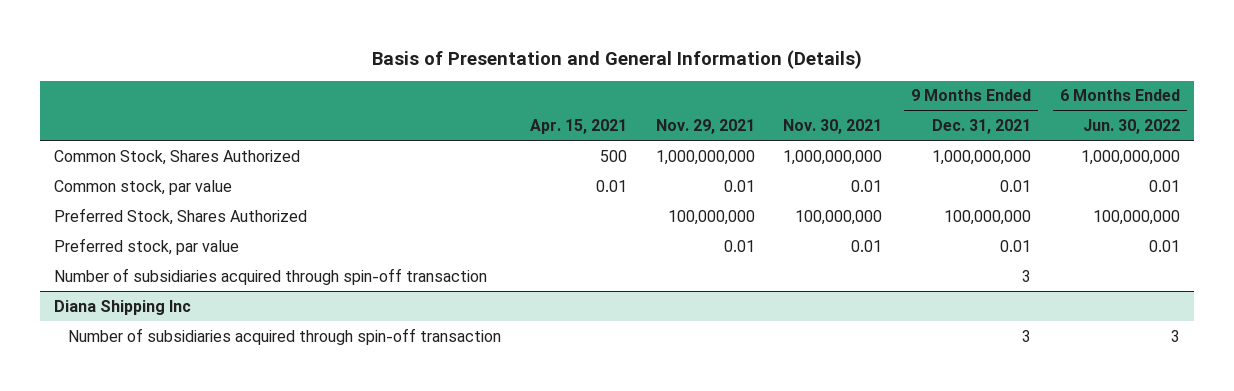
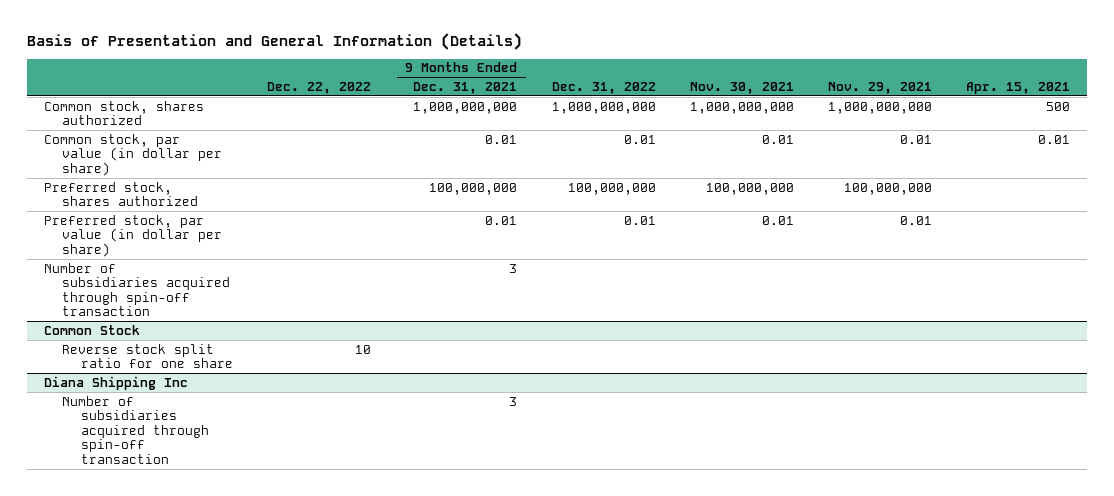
- | Apr. 15, 2021 | Nov. 29, 2021 | Nov. 30, 2021 | 9 Months Ended Dec. 31, 2021 | 6 Months Ended Jun. 30, 2022
+ | Dec. 22, 2022 | 9 Months Ended Dec. 31, 2021 | Dec. 31, 2022 | Nov. 30, 2021 | Nov. 29, 2021 | Apr. 15, 2021
- Common Stock, Shares Authorized | 500 | 1,000,000,000 | 1,000,000,000 | 1,000,000,000 | 1,000,000,000
- Common stock, par value | 0.01 | 0.01 | 0.01 | 0.01 | 0.01
- Preferred Stock, Shares Authorized | | 100,000,000 | 100,000,000 | 100,000,000 | 100,000,000
- Preferred stock, par value | | 0.01 | 0.01 | 0.01 | 0.01
+ Common stock, shares authorized | | 1,000,000,000 | 1,000,000,000 | 1,000,000,000 | 1,000,000,000 | 500
+ Common stock, par value (in dollar per share) | | 0.01 | 0.01 | 0.01 | 0.01 | 0.01
+ Preferred stock, shares authorized | | 100,000,000 | 100,000,000 | 100,000,000 | 100,000,000 |
+ Preferred stock, par value (in dollar per share) | | 0.01 | 0.01 | 0.01 | 0.01 |
+ Common Stock
+ Reverse stock split ratio for one share | 10 | | | | |

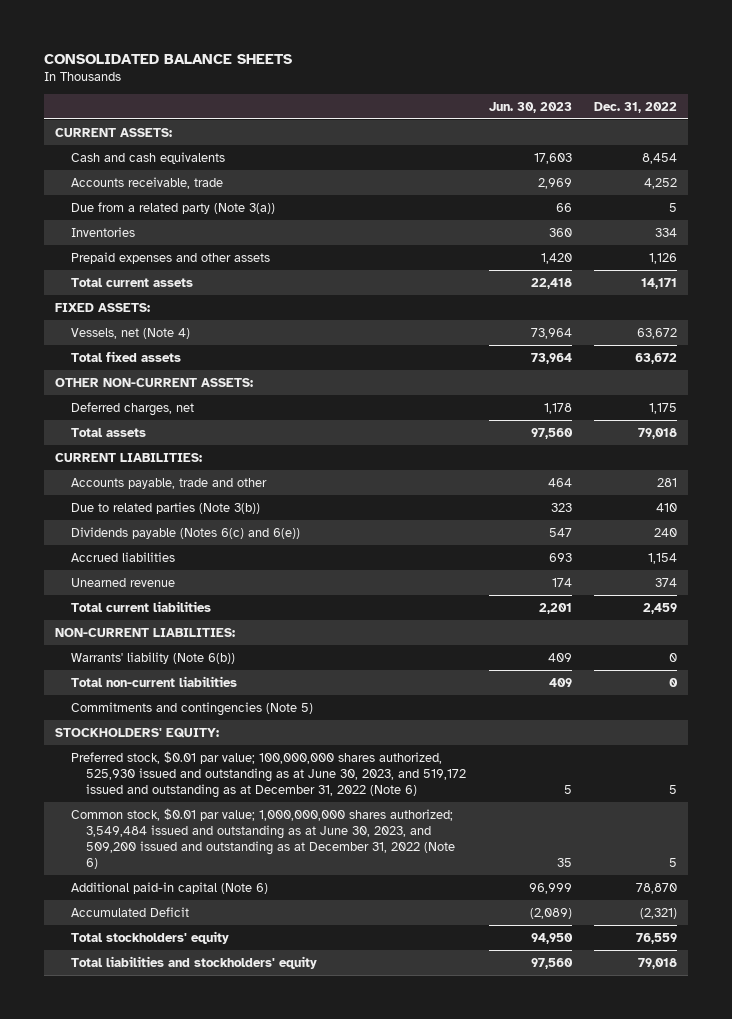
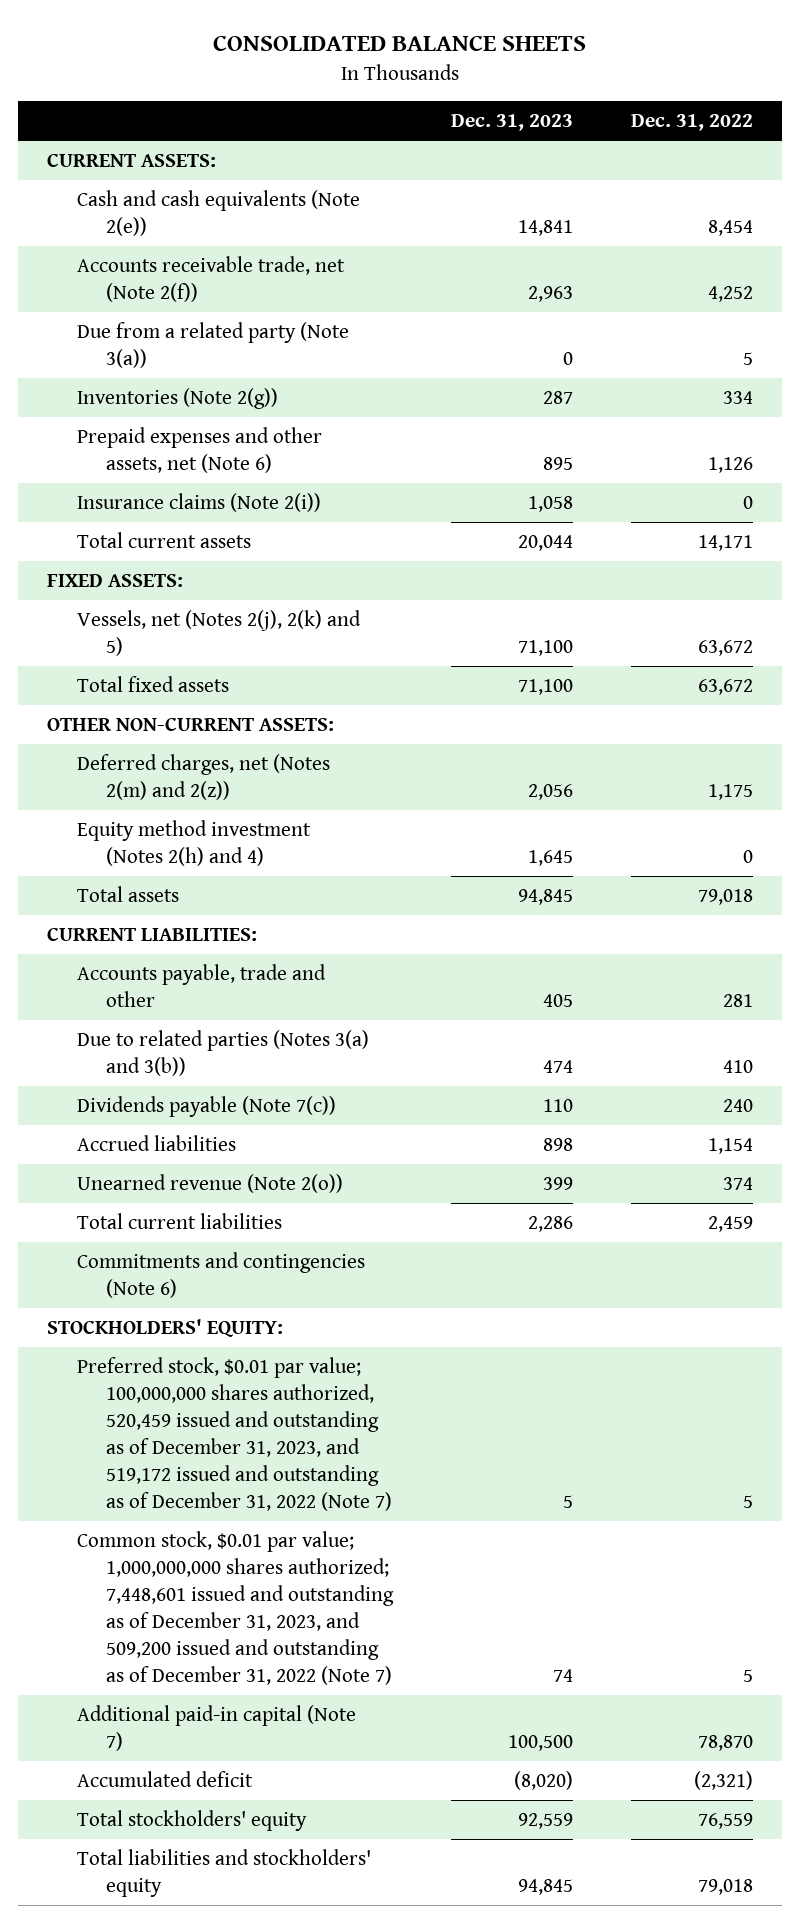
- | Jun. 30, 2023 | Dec. 31, 2022
+ | Dec. 31, 2023 | Dec. 31, 2022
- Cash and cash equivalents | 17,603 | 8,454
- Accounts receivable, trade | 2,969 | 4,252
+ Cash and cash equivalents (Note 2(e)) | 14,841 | 8,454
+ Accounts receivable trade, net (Note 2(f)) | 2,963 | 4,252
- Inventories | 360 | 334
- Prepaid expenses and other assets | 1,420 | 1,126
+ Inventories (Note 2(g)) | 287 | 334
+ Prepaid expenses and other assets, net (Note 6) | 895 | 1,126
+ Insurance claims (Note 2(i)) | 1,058 | 0
- Vessels, net (Note 4) | 73,964 | 63,672
+ Vessels, net (Notes 2(j), 2(k) and 5) | 71,100 | 63,672
- Deferred charges, net | 1,178 | 1,175
+ Deferred charges, net (Notes 2(m) and 2(z)) | 2,056 | 1,175
+ Equity method investment (Notes 2(h) and 4) | 1,645 | 0
- Due to related parties (Note 3(b)) | 323 | 410
- Dividends payable (Notes 6(c) and 6(e)) | 547 | 240
+ Due to related parties (Notes 3(a) and 3(b)) | 474 | 410
+ Dividends payable (Note 7(c)) | 110 | 240
- Unearned revenue | 174 | 374
+ Unearned revenue (Note 2(o)) | 399 | 374
- NON-CURRENT LIABILITIES:
- Warrants' liability (Note 6(b)) | 409 | 0
- Total non-current liabilities | 409 | 0
- Commitments and contingencies (Note 5)
+ Commitments and contingencies (Note 6)
- Preferred stock, $0.01 par value; 100,000,000 shares authorized, 525,930 issued and outstanding as at June 30, 2023, and 519,172 issued and outstanding as at December 31, 2022 (Note 6) | 5 | 5
- Common stock, $0.01 par value; 1,000,000,000 shares authorized; 3,549,484 issued and outstanding as at June 30, 2023, and 509,200 issued and outstanding as at December 31, 2022 (Note 6) | 35 | 5
- Additional paid-in capital (Note 6) | 96,999 | 78,870
- Accumulated Deficit | (2,089) | (2,321)
+ Preferred stock, $0.01 par value; 100,000,000 shares authorized, 520,459 issued and outstanding as of December 31, 2023, and 519,172 issued and outstanding as of December 31, 2022 (Note 7) | 5 | 5
+ Common stock, $0.01 par value; 1,000,000,000 shares authorized; 7,448,601 issued and outstanding as of December 31, 2023, and 509,200 issued and outstanding as of December 31, 2022 (Note 7) | 74 | 5
+ Additional paid-in capital (Note 7) | 100,500 | 78,870
+ Accumulated deficit | (8,020) | (2,321)

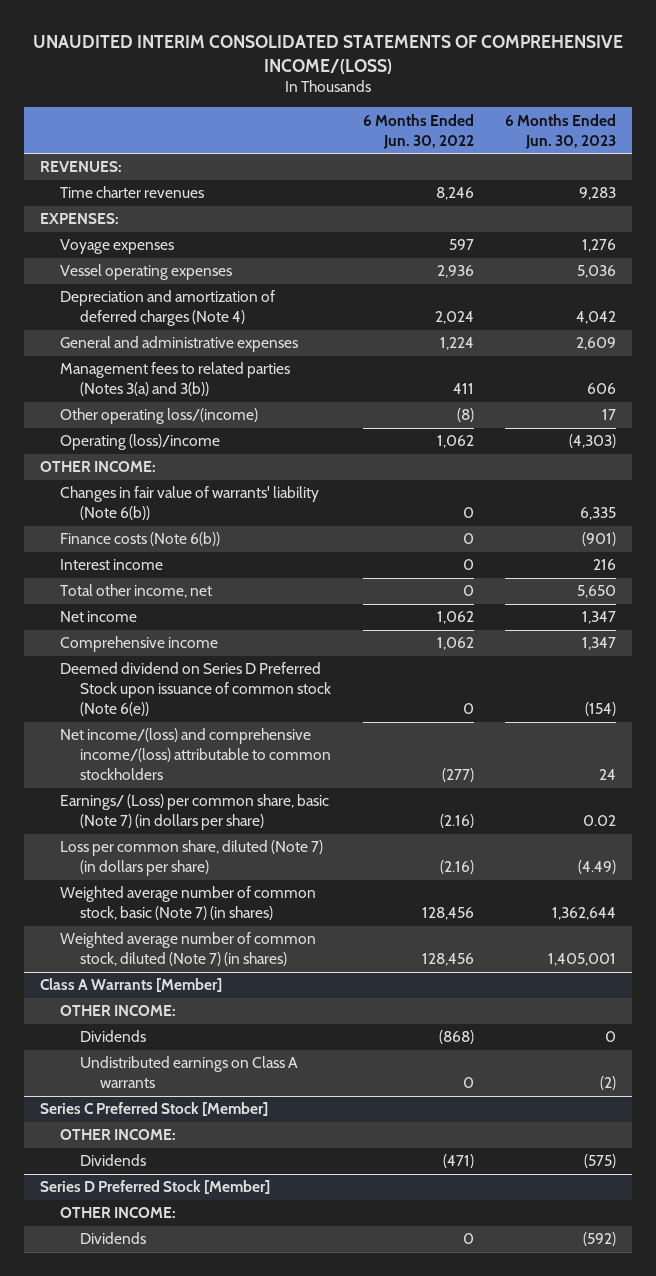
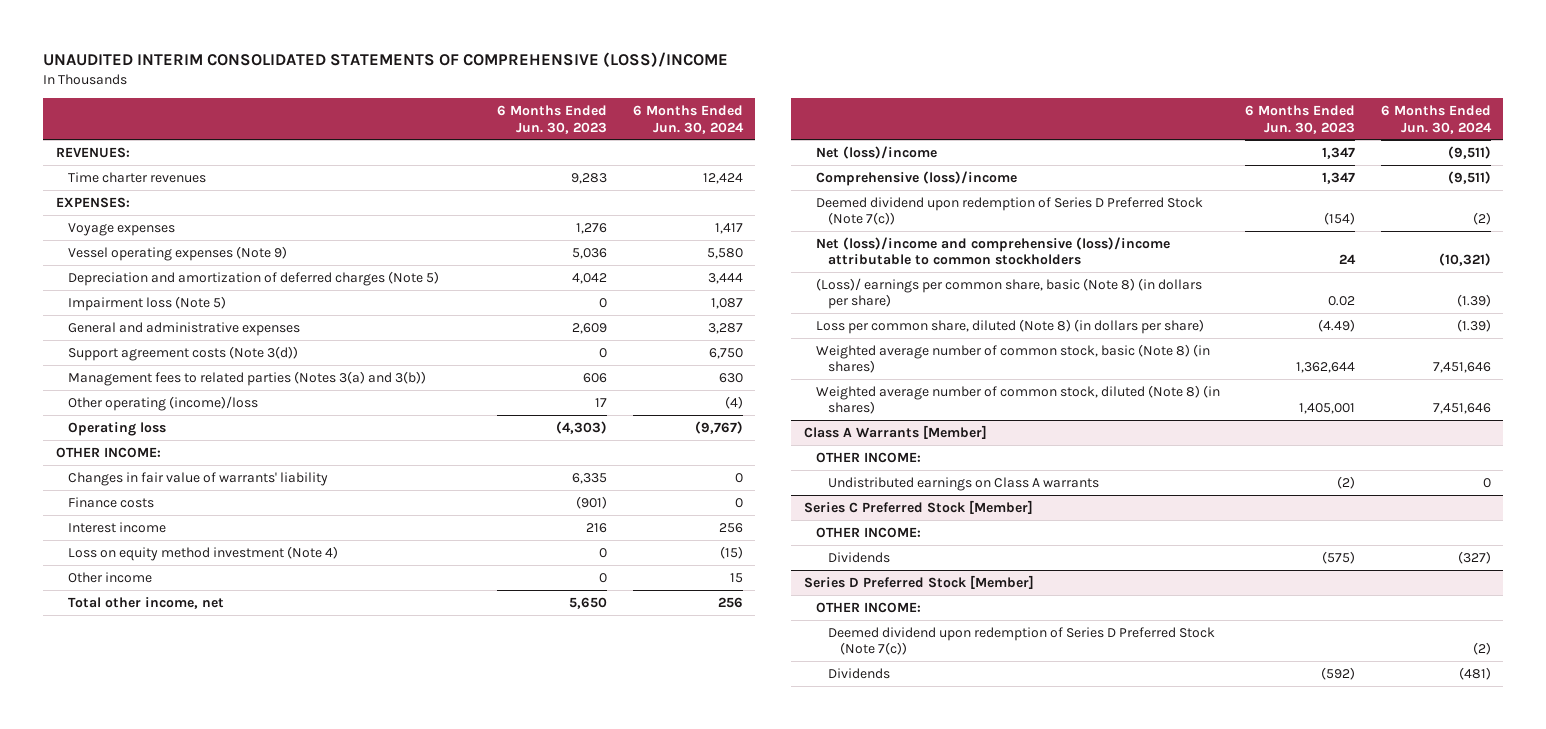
- UNAUDITED INTERIM CONSOLIDATED STATEMENTS OF COMPREHENSIVE INCOME/(LOSS)
+ UNAUDITED INTERIM CONSOLIDATED STATEMENTS OF COMPREHENSIVE (LOSS)/INCOME
- | 6 Months Ended Jun. 30, 2022 | 6 Months Ended Jun. 30, 2023
+ | 6 Months Ended Jun. 30, 2023 | 6 Months Ended Jun. 30, 2024
- Vessel operating expenses | 2,936 | 5,036
- Depreciation and amortization of deferred charges (Note 4) | 2,024 | 4,042
+ Vessel operating expenses (Note 9) | 5,036 | 5,580
+ Depreciation and amortization of deferred charges (Note 5) | 4,042 | 3,444
+ Impairment loss (Note 5) | 0 | 1,087
+ Support agreement costs (Note 3(d)) | 0 | 6,750
- Other operating loss/(income) | (8) | 17
- Operating (loss)/income | 1,062 | (4,303)
+ Other operating (income)/loss | 17 | (4)
+ Operating loss | (4,303) | (9,767)
- Changes in fair value of warrants' liability (Note 6(b)) | 0 | 6,335
- Finance costs (Note 6(b)) | 0 | (901)
+ Changes in fair value of warrants' liability | 6,335 | 0
+ Finance costs | (901) | 0
+ Loss on equity method investment (Note 4) | 0 | (15)
+ Other income | 0 | 15
- Net income | 1,062 | 1,347
- Comprehensive income | 1,062 | 1,347
- Deemed dividend on Series D Preferred Stock upon issuance of common stock (Note 6(e)) | 0 | (154)
- Net income/(loss) and comprehensive income/(loss) attributable to common stockholders | (277) | 24
- Earnings/ (Loss) per common share, basic (Note 7) (in dollars per share) | (2.16) | 0.02
- Loss per common share, diluted (Note 7) (in dollars per share) | (2.16) | (4.49)
- Weighted average number of common stock, basic (Note 7) (in shares) | 128,456 | 1,362,644
- Weighted average number of common stock, diluted (Note 7) (in shares) | 128,456 | 1,405,001
+ Net (loss)/income | 1,347 | (9,511)
+ Comprehensive (loss)/income | 1,347 | (9,511)
+ Deemed dividend upon redemption of Series D Preferred Stock (Note 7(c)) | (154) | (2)
+ Net (loss)/income and comprehensive (loss)/income attributable to common stockholders | 24 | (10,321)
+ (Loss)/ earnings per common share, basic (Note 8) (in dollars per share) | 0.02 | (1.39)
+ Loss per common share, diluted (Note 8) (in dollars per share) | (4.49) | (1.39)
+ Weighted average number of common stock, basic (Note 8) (in shares) | 1,362,644 | 7,451,646
+ Weighted average number of common stock, diluted (Note 8) (in shares) | 1,405,001 | 7,451,646
@ Class A Warrants [Member]
- Dividends | (868) | 0
@ Series D Preferred Stock [Member]
+ Deemed dividend upon redemption of Series D Preferred Stock (Note 7(c)) | | (2)

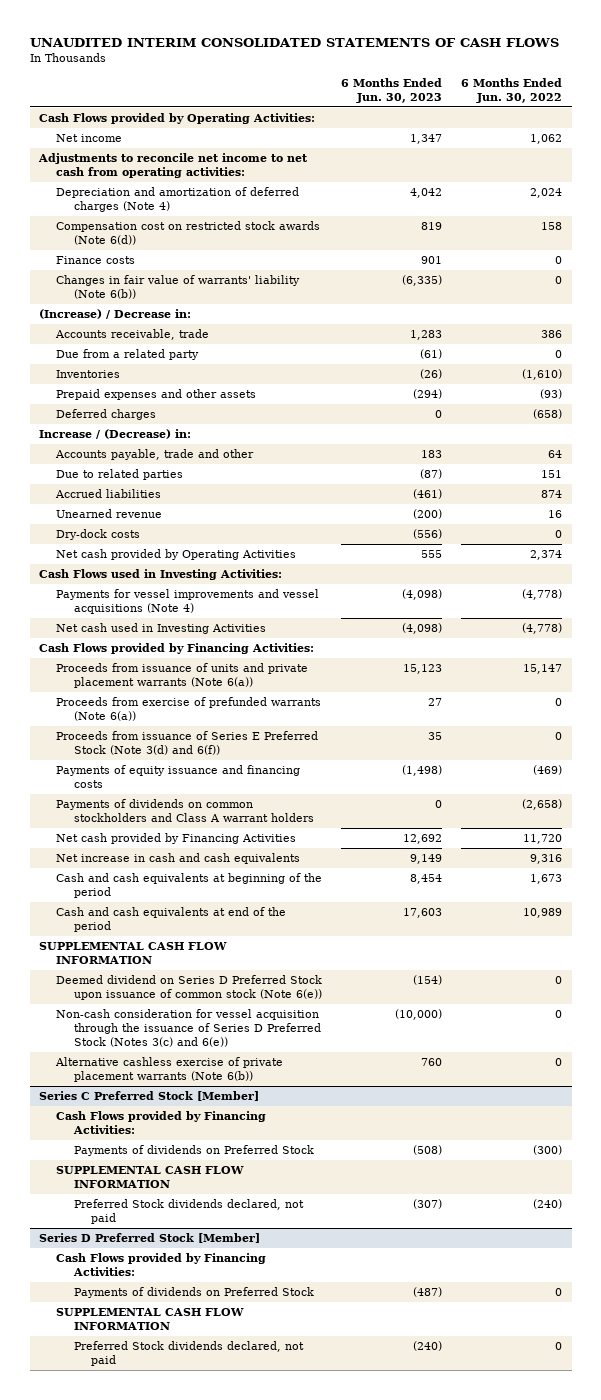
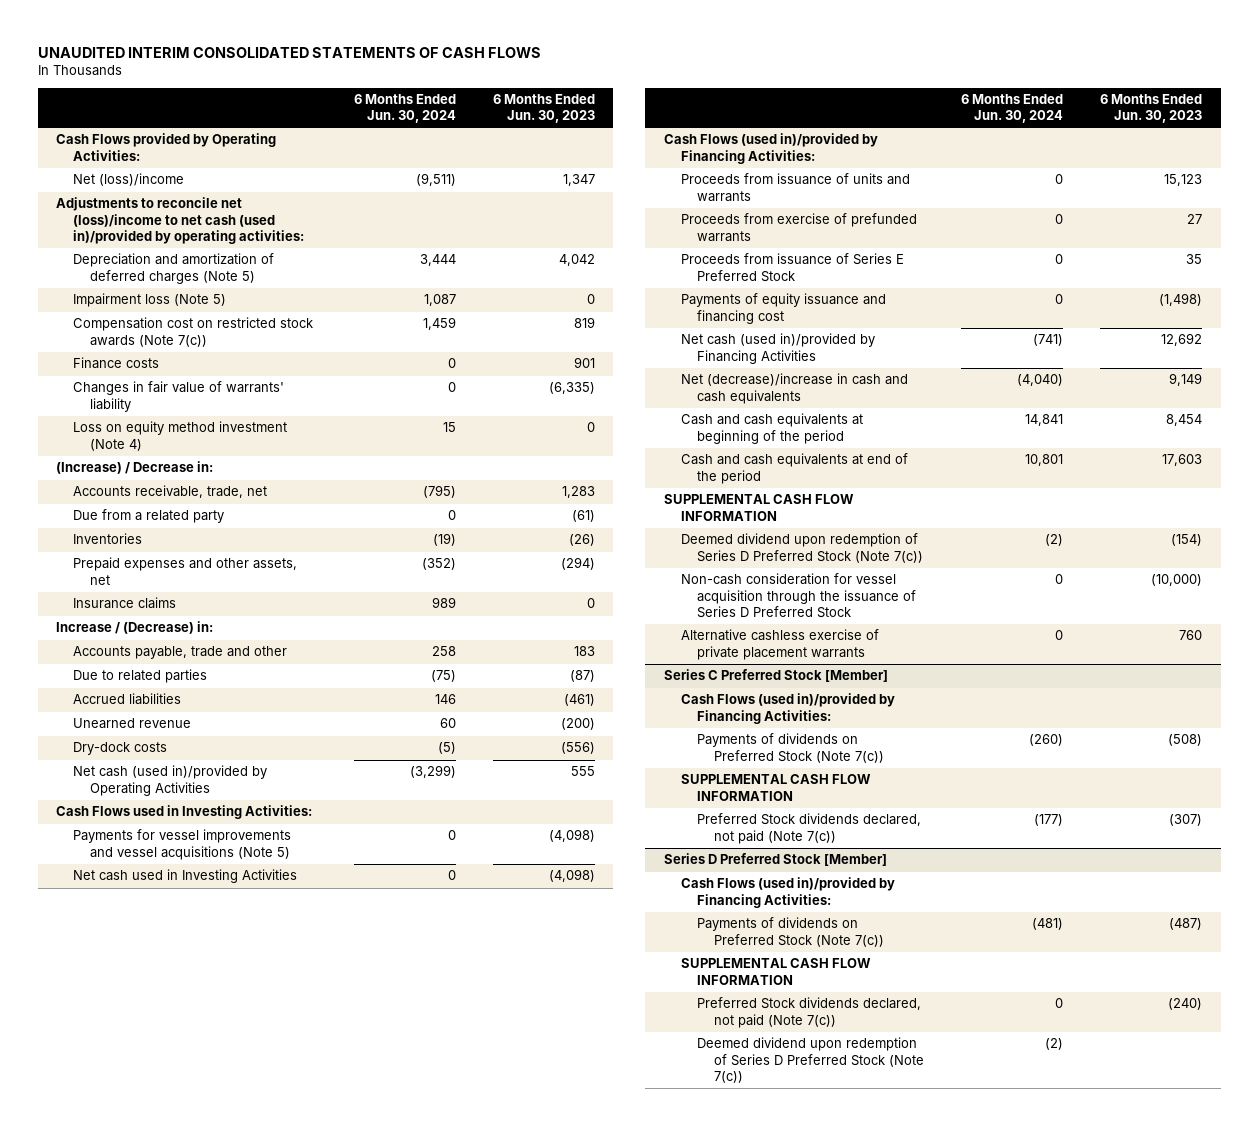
- | 6 Months Ended Jun. 30, 2023 | 6 Months Ended Jun. 30, 2022
+ | 6 Months Ended Jun. 30, 2024 | 6 Months Ended Jun. 30, 2023
- Net income | 1,347 | 1,062
- Adjustments to reconcile net income to net cash from operating activities:
- Depreciation and amortization of deferred charges (Note 4) | 4,042 | 2,024
- Compensation cost on restricted stock awards (Note 6(d)) | 819 | 158
+ Net (loss)/income | (9,511) | 1,347
+ Adjustments to reconcile net (loss)/income to net cash (used in)/provided by operating activities:
+ Depreciation and amortization of deferred charges (Note 5) | 3,444 | 4,042
+ Impairment loss (Note 5) | 1,087 | 0
+ Compensation cost on restricted stock awards (Note 7(c)) | 1,459 | 819
- Changes in fair value of warrants' liability (Note 6(b)) | (6,335) | 0
+ Changes in fair value of warrants' liability | 0 | (6,335)
+ Loss on equity method investment (Note 4) | 15 | 0
- Accounts receivable, trade | 1,283 | 386
+ Accounts receivable, trade, net | (795) | 1,283
- Prepaid expenses and other assets | (294) | (93)
- Deferred charges | 0 | (658)
+ Prepaid expenses and other assets, net | (352) | (294)
+ Insurance claims | 989 | 0
- Net cash provided by Operating Activities | 555 | 2,374
+ Net cash (used in)/provided by Operating Activities | (3,299) | 555
- Payments for vessel improvements and vessel acquisitions (Note 4) | (4,098) | (4,778)
+ Payments for vessel improvements and vessel acquisitions (Note 5) | 0 | (4,098)
- Cash Flows provided by Financing Activities:
- Proceeds from issuance of units and private placement warrants (Note 6(a)) | 15,123 | 15,147
- Proceeds from exercise of prefunded warrants (Note 6(a)) | 27 | 0
- Proceeds from issuance of Series E Preferred Stock (Note 3(d) and 6(f)) | 35 | 0
- Payments of equity issuance and financing costs | (1,498) | (469)
- Payments of dividends on common stockholders and Class A warrant holders | 0 | (2,658)
- Net cash provided by Financing Activities | 12,692 | 11,720
- Net increase in cash and cash equivalents | 9,149 | 9,316
+ Cash Flows (used in)/provided by Financing Activities:
+ Proceeds from issuance of units and warrants | 0 | 15,123
+ Proceeds from exercise of prefunded warrants | 0 | 27
+ Proceeds from issuance of Series E Preferred Stock | 0 | 35
+ Payments of equity issuance and financing cost | 0 | (1,498)
+ Net cash (used in)/provided by Financing Activities | (741) | 12,692
+ Net (decrease)/increase in cash and cash equivalents | (4,040) | 9,149
- Deemed dividend on Series D Preferred Stock upon issuance of common stock (Note 6(e)) | (154) | 0
- Non-cash consideration for vessel acquisition through the issuance of Series D Preferred Stock (Notes 3(c) and 6(e)) | (10,000) | 0
- Alternative cashless exercise of private placement warrants (Note 6(b)) | 760 | 0
+ Deemed dividend upon redemption of Series D Preferred Stock (Note 7(c)) | (2) | (154)
+ Non-cash consideration for vessel acquisition through the issuance of Series D Preferred Stock | 0 | (10,000)
+ Alternative cashless exercise of private placement warrants | 0 | 760
@ Series C Preferred Stock [Member]
- Cash Flows provided by Financing Activities:
- Payments of dividends on Preferred Stock | (508) | (300)
+ Cash Flows (used in)/provided by Financing Activities:
+ Payments of dividends on Preferred Stock (Note 7(c)) | (260) | (508)
- Preferred Stock dividends declared, not paid | (307) | (240)
+ Preferred Stock dividends declared, not paid (Note 7(c)) | (177) | (307)
@ Series D Preferred Stock [Member]
- Cash Flows provided by Financing Activities:
- Payments of dividends on Preferred Stock | (487) | 0
+ Cash Flows (used in)/provided by Financing Activities:
+ Payments of dividends on Preferred Stock (Note 7(c)) | (481) | (487)
- Preferred Stock dividends declared, not paid | (240) | 0
+ Preferred Stock dividends declared, not paid (Note 7(c)) | 0 | (240)
+ Deemed dividend upon redemption of Series D Preferred Stock (Note 7(c)) | (2) |

